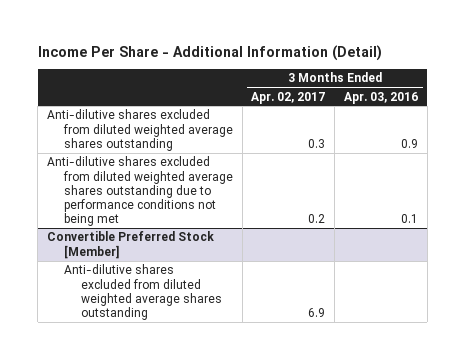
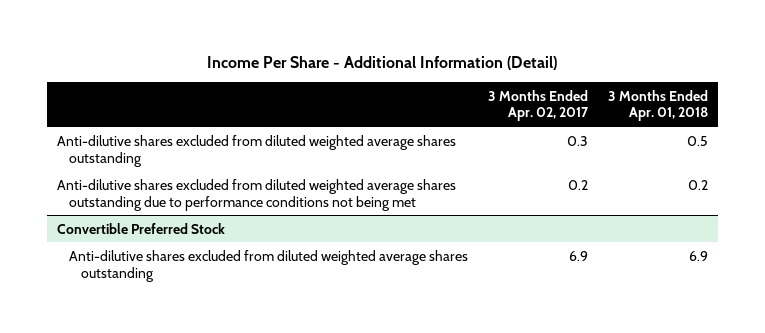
- | 3 Months Ended Apr. 02, 2017 | 3 Months Ended Apr. 03, 2016
+ | 3 Months Ended Apr. 02, 2017 | 3 Months Ended Apr. 01, 2018
- Convertible Preferred Stock [Member]
+ Convertible Preferred Stock

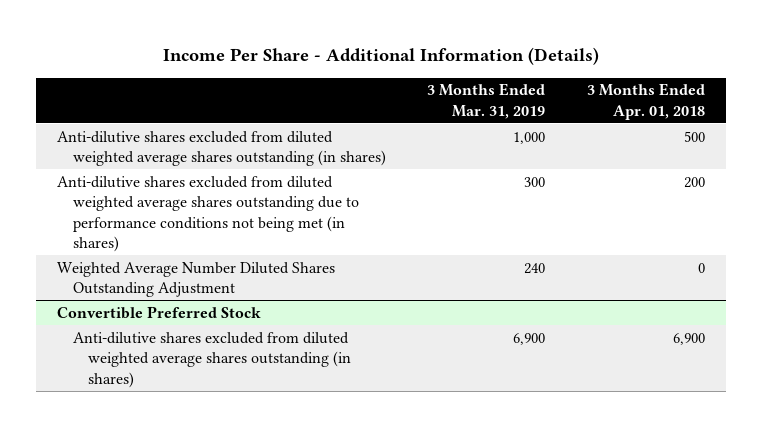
- Income Per Share - Additional Information (Detail)
+ Income Per Share - Additional Information (Details)
- | 3 Months Ended Apr. 02, 2017 | 3 Months Ended Apr. 01, 2018
+ | 3 Months Ended Mar. 31, 2019 | 3 Months Ended Apr. 01, 2018
- Anti-dilutive shares excluded from diluted weighted average shares outstanding | 0.3 | 0.5
- Anti-dilutive shares excluded from diluted weighted average shares outstanding due to performance conditions not being met | 0.2 | 0.2
+ Anti-dilutive shares excluded from diluted weighted average shares outstanding (in shares) | 1,000 | 500
+ Anti-dilutive shares excluded from diluted weighted average shares outstanding due to performance conditions not being met (in shares) | 300 | 200
+ Weighted Average Number Diluted Shares Outstanding Adjustment | 240 | 0
@ Convertible Preferred Stock
- Anti-dilutive shares excluded from diluted weighted average shares outstanding | 6.9 | 6.9
+ Anti-dilutive shares excluded from diluted weighted average shares outstanding (in shares) | 6,900 | 6,900

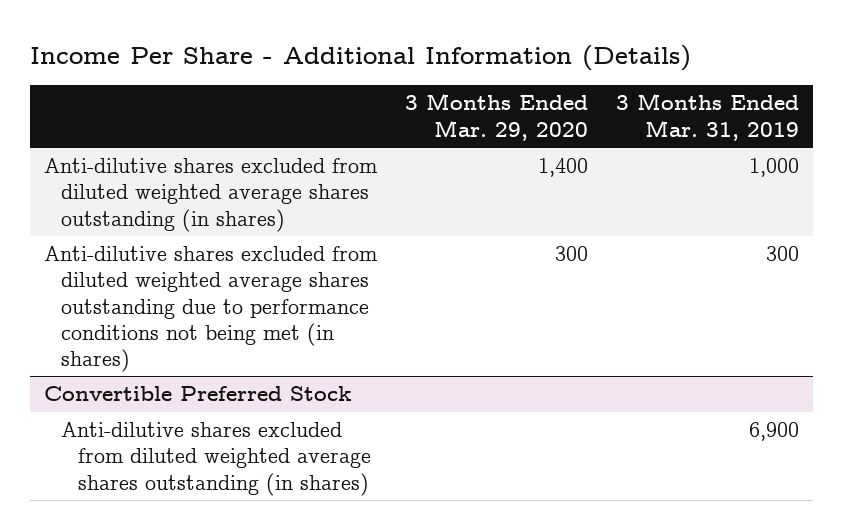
- | 3 Months Ended Mar. 31, 2019 | 3 Months Ended Apr. 01, 2018
+ | 3 Months Ended Mar. 29, 2020 | 3 Months Ended Mar. 31, 2019
- Weighted Average Number Diluted Shares Outstanding Adjustment | 240 | 0

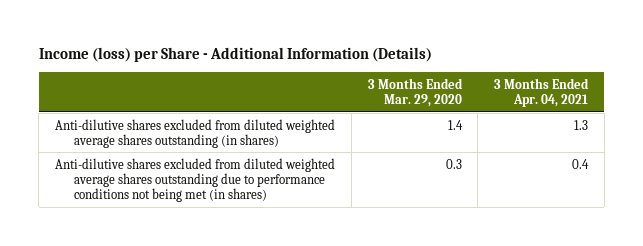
- Income Per Share - Additional Information (Details)
+ Income (loss) per Share - Additional Information (Details)
- | 3 Months Ended Mar. 29, 2020 | 3 Months Ended Mar. 31, 2019
+ | 3 Months Ended Mar. 29, 2020 | 3 Months Ended Apr. 04, 2021
- Anti-dilutive shares excluded from diluted weighted average shares outstanding (in shares) | 1,400 | 1,000
- Anti-dilutive shares excluded from diluted weighted average shares outstanding due to performance conditions not being met (in shares) | 300 | 300
- Convertible Preferred Stock
- Anti-dilutive shares excluded from diluted weighted average shares outstanding (in shares) | | 6,900
+ Anti-dilutive shares excluded from diluted weighted average shares outstanding (in shares) | 1.4 | 1.3
+ Anti-dilutive shares excluded from diluted weighted average shares outstanding due to performance conditions not being met (in shares) | 0.3 | 0.4

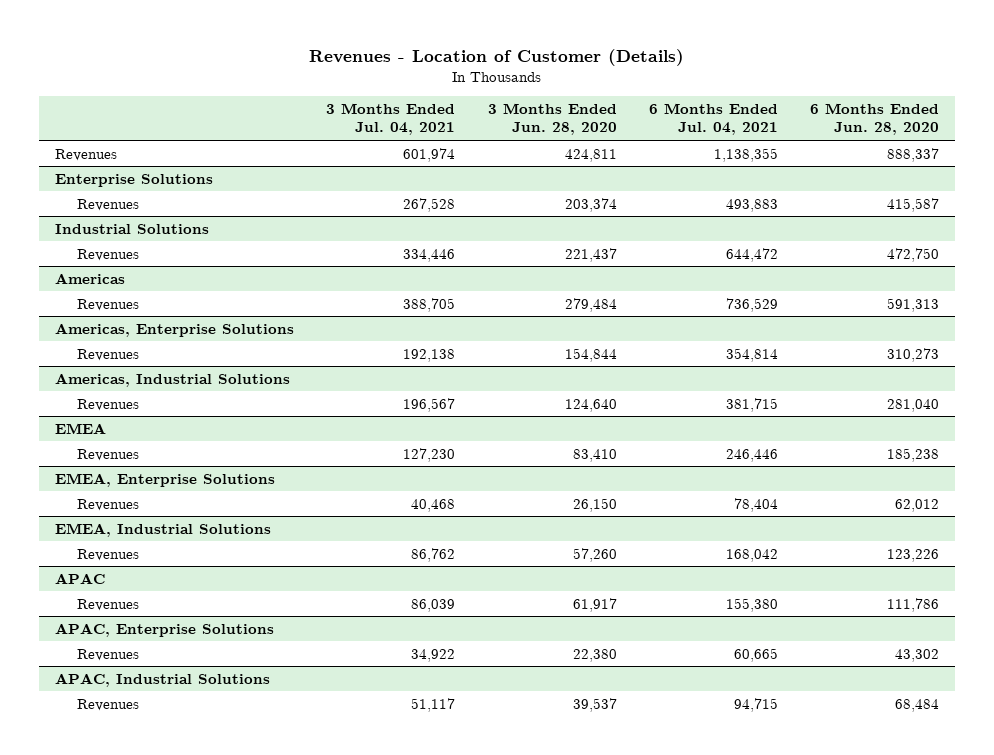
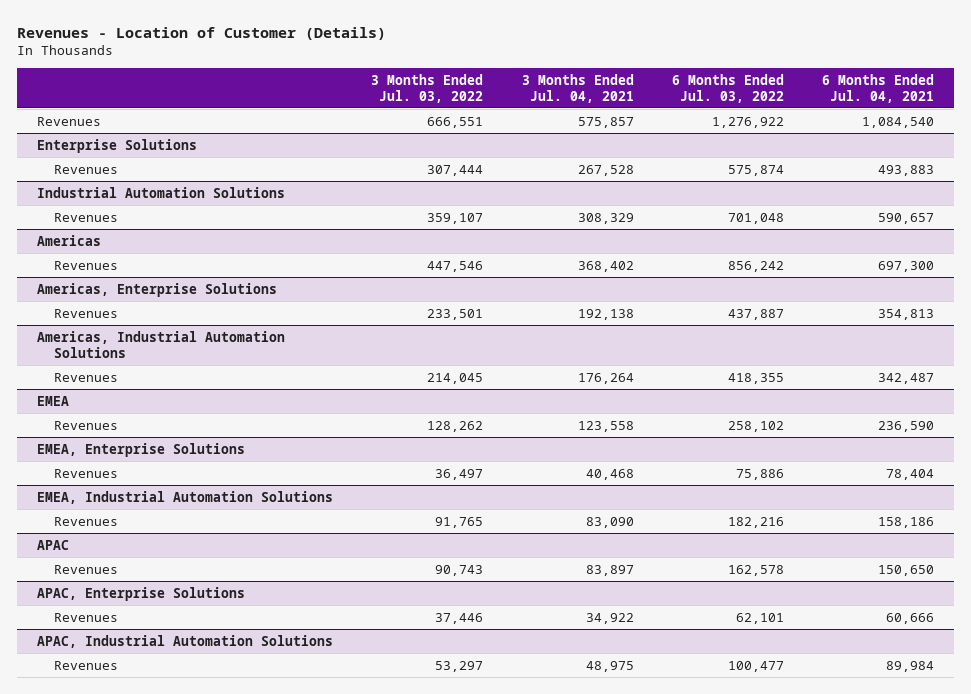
- | 3 Months Ended Jul. 04, 2021 | 3 Months Ended Jun. 28, 2020 | 6 Months Ended Jul. 04, 2021 | 6 Months Ended Jun. 28, 2020
+ | 3 Months Ended Jul. 03, 2022 | 3 Months Ended Jul. 04, 2021 | 6 Months Ended Jul. 03, 2022 | 6 Months Ended Jul. 04, 2021
- Revenues | 601,974 | 424,811 | 1,138,355 | 888,337
+ Revenues | 666,551 | 575,857 | 1,276,922 | 1,084,540
- Industrial Solutions
- Revenues | 334,446 | 221,437 | 644,472 | 472,750
+ Industrial Automation Solutions
+ Revenues | 359,107 | 308,329 | 701,048 | 590,657
@ Americas
- Revenues | 388,705 | 279,484 | 736,529 | 591,313
+ Revenues | 447,546 | 368,402 | 856,242 | 697,300
@ Americas, Enterprise Solutions
- Revenues | 192,138 | 154,844 | 354,814 | 310,273
- Americas, Industrial Solutions
- Revenues | 196,567 | 124,640 | 381,715 | 281,040
@ Americas, Enterprise Solutions
+ Revenues | 233,501 | 192,138 | 437,887 | 354,813
+ Americas, Industrial Automation Solutions
+ Revenues | 214,045 | 176,264 | 418,355 | 342,487
@ EMEA
- Revenues | 127,230 | 83,410 | 246,446 | 185,238
+ Revenues | 128,262 | 123,558 | 258,102 | 236,590
- EMEA, Industrial Solutions
- Revenues | 86,762 | 57,260 | 168,042 | 123,226
+ EMEA, Industrial Automation Solutions
+ Revenues | 91,765 | 83,090 | 182,216 | 158,186
@ APAC
- Revenues | 86,039 | 61,917 | 155,380 | 111,786
+ Revenues | 90,743 | 83,897 | 162,578 | 150,650
@ APAC, Enterprise Solutions
- Revenues | 34,922 | 22,380 | 60,665 | 43,302
- APAC, Industrial Solutions
- Revenues | 51,117 | 39,537 | 94,715 | 68,484
@ APAC, Enterprise Solutions
+ Revenues | 37,446 | 34,922 | 62,101 | 60,666
+ APAC, Industrial Automation Solutions
+ Revenues | 53,297 | 48,975 | 100,477 | 89,984

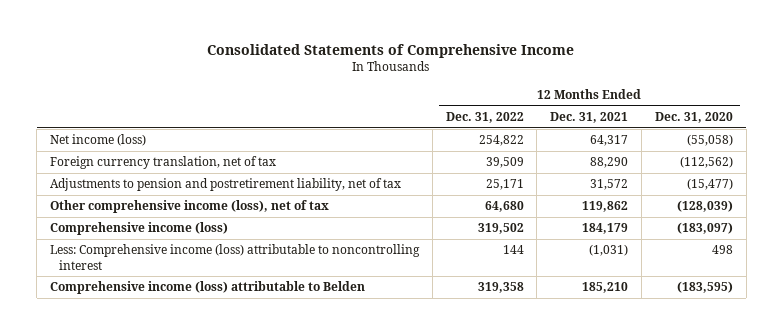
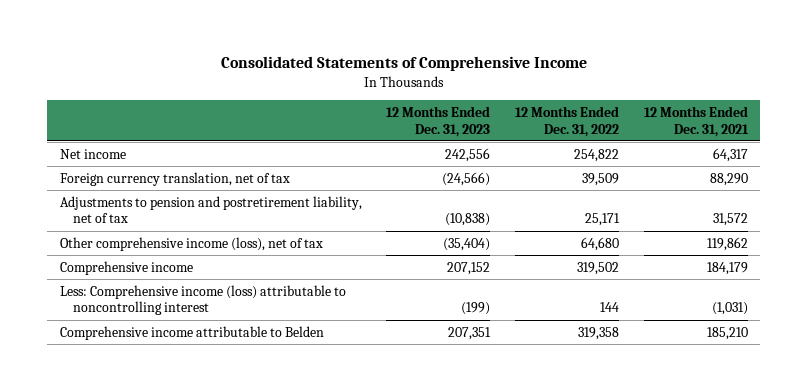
- | 12 Months Ended Dec. 31, 2022 | 12 Months Ended Dec. 31, 2021 | 12 Months Ended Dec. 31, 2020
+ | 12 Months Ended Dec. 31, 2023 | 12 Months Ended Dec. 31, 2022 | 12 Months Ended Dec. 31, 2021
- Net income (loss) | 254,822 | 64,317 | (55,058)
+ Net income | 242,556 | 254,822 | 64,317
- Comprehensive income (loss) | 319,502 | 184,179 | (183,097)
+ Comprehensive income | 207,152 | 319,502 | 184,179
- Comprehensive income (loss) attributable to Belden | 319,358 | 185,210 | (183,595)
+ Comprehensive income attributable to Belden | 207,351 | 319,358 | 185,210

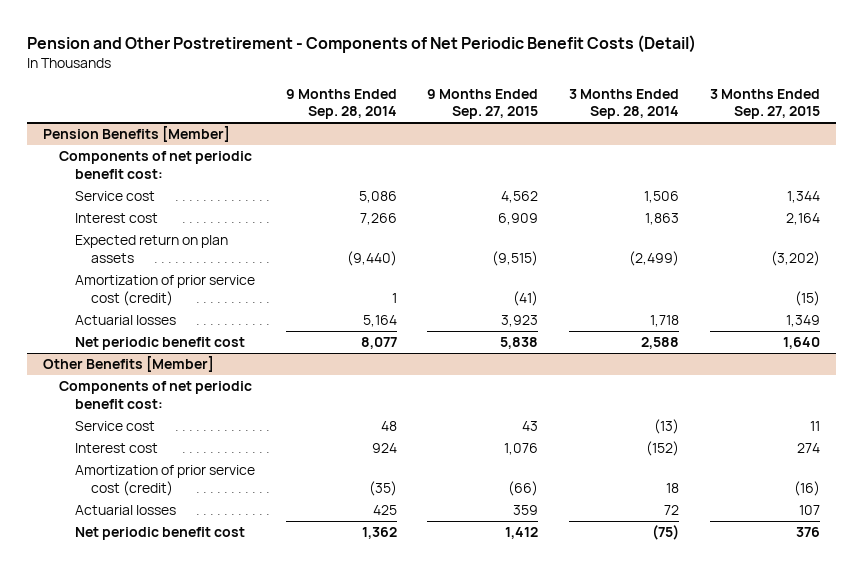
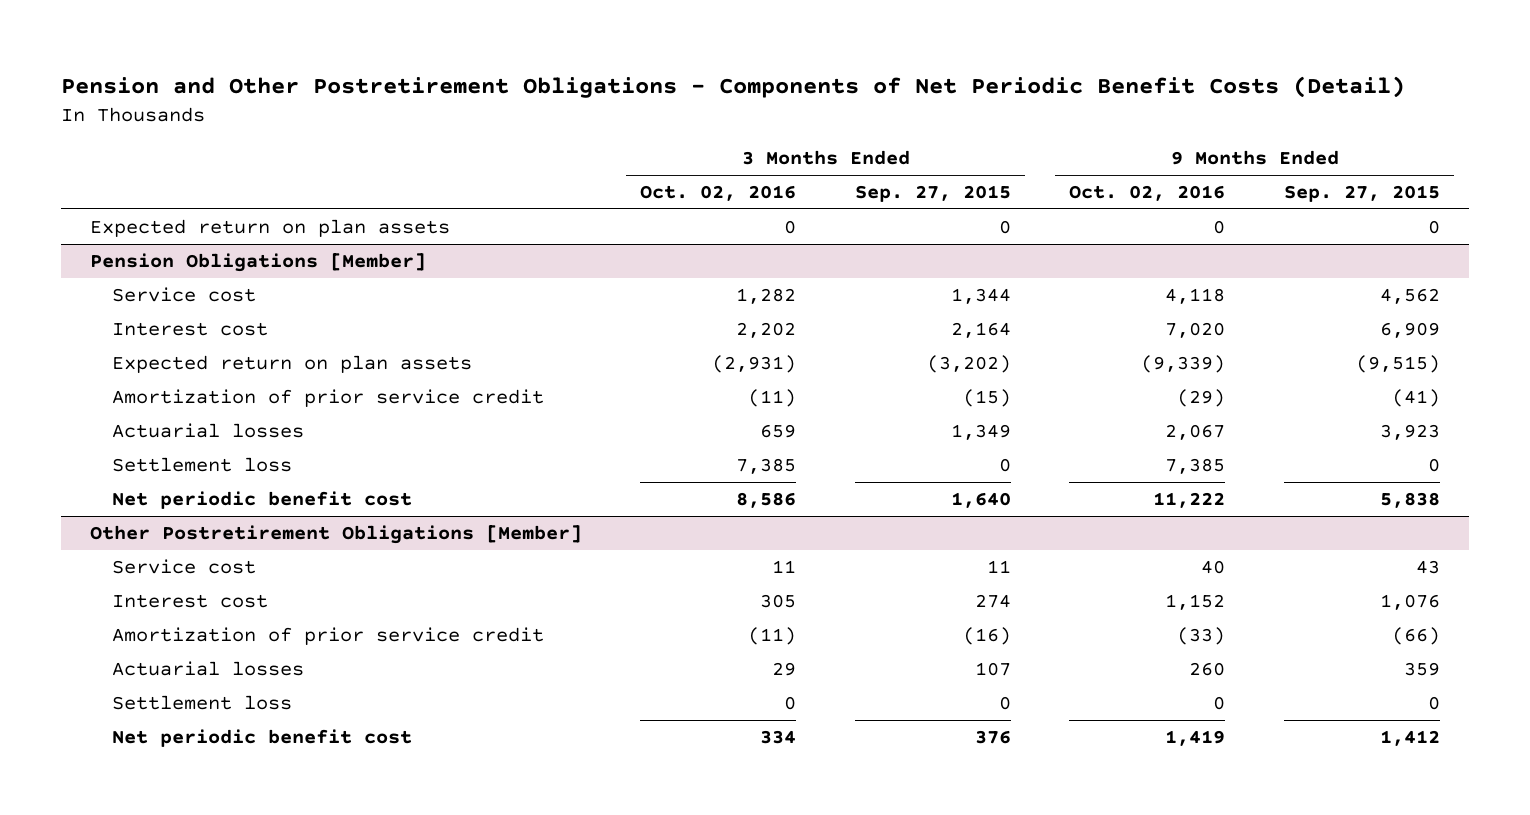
- Pension and Other Postretirement - Components of Net Periodic Benefit Costs (Detail)
+ Pension and Other Postretirement Obligations - Components of Net Periodic Benefit Costs (Detail)
- | 9 Months Ended Sep. 28, 2014 | 9 Months Ended Sep. 27, 2015 | 3 Months Ended Sep. 28, 2014 | 3 Months Ended Sep. 27, 2015
+ | 3 Months Ended Oct. 02, 2016 | 3 Months Ended Sep. 27, 2015 | 9 Months Ended Oct. 02, 2016 | 9 Months Ended Sep. 27, 2015
- Pension Benefits [Member]
- Components of net periodic benefit cost:
+ Expected return on plan assets | 0 | 0 | 0 | 0
+ Pension Obligations [Member]
- Amortization of prior service cost (credit) | 1 | (41) | | (15)
+ Amortization of prior service credit | (11) | (15) | (29) | (41)
+ Settlement loss | 7,385 | 0 | 7,385 | 0
- Other Benefits [Member]
- Components of net periodic benefit cost:
+ Other Postretirement Obligations [Member]
- Amortization of prior service cost (credit) | (35) | (66) | 18 | (16)
+ Amortization of prior service credit | (11) | (16) | (33) | (66)
+ Settlement loss | 0 | 0 | 0 | 0

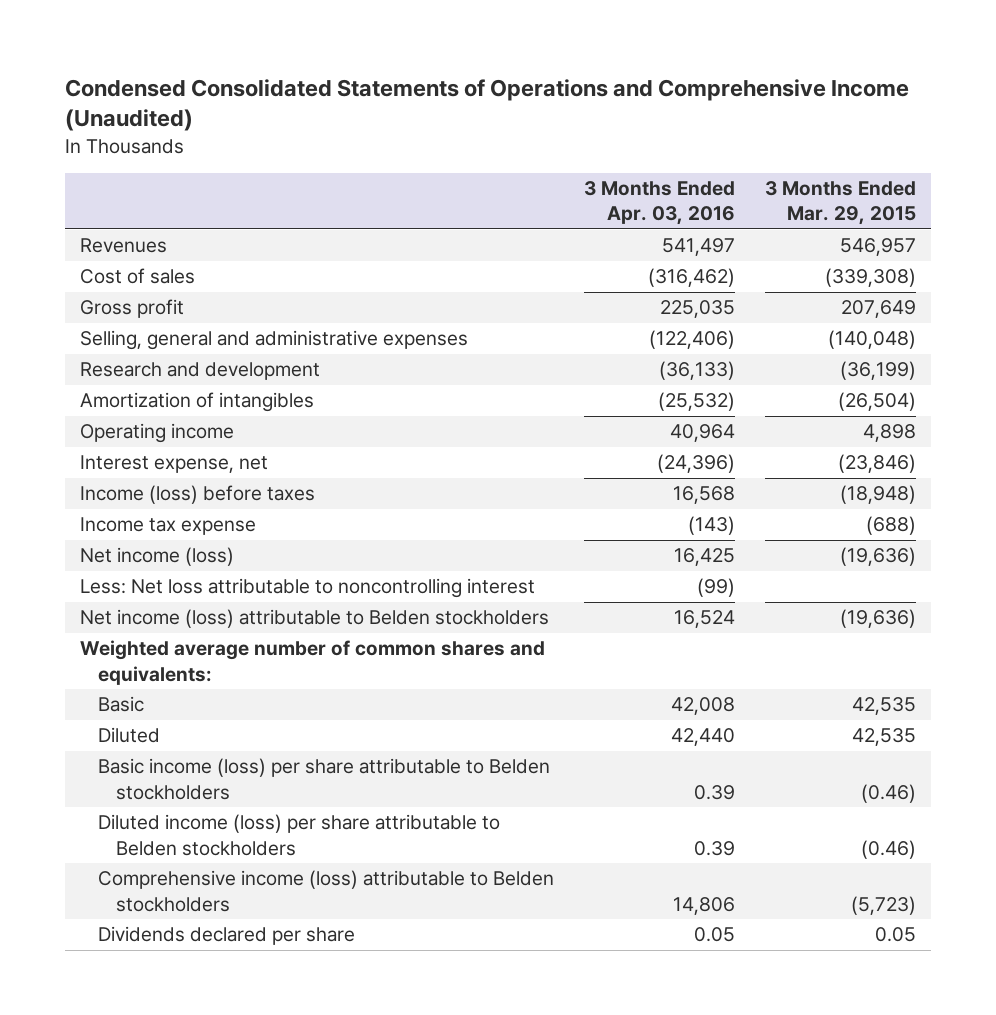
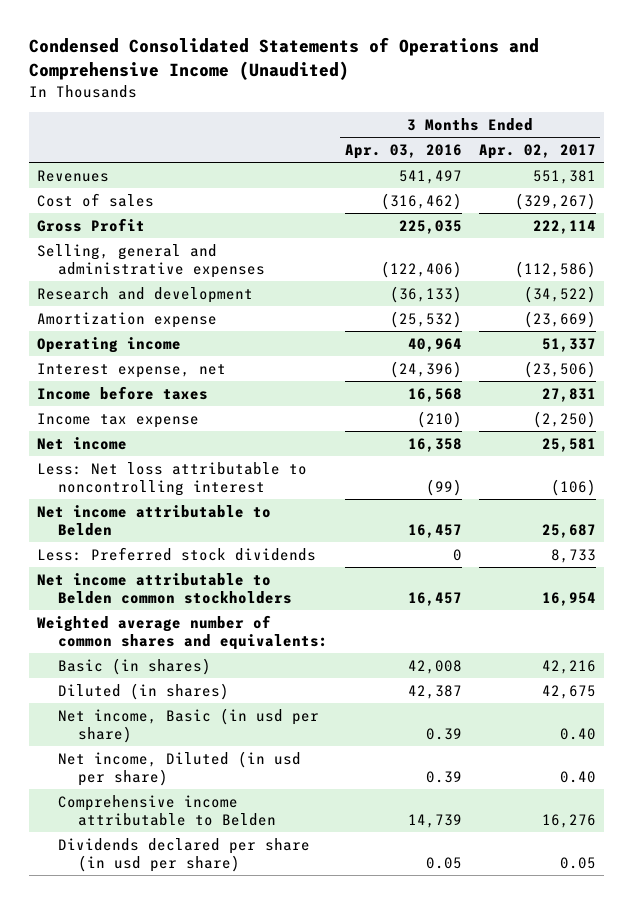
- | 3 Months Ended Apr. 03, 2016 | 3 Months Ended Mar. 29, 2015
+ | 3 Months Ended Apr. 03, 2016 | 3 Months Ended Apr. 02, 2017
- Gross profit | 225,035 | 207,649
+ Gross Profit | 225,035 | 222,114
- Amortization of intangibles | (25,532) | (26,504)
+ Amortization expense | (25,532) | (23,669)
- Income (loss) before taxes | 16,568 | (18,948)
- Income tax expense | (143) | (688)
- Net income (loss) | 16,425 | (19,636)
+ Income before taxes | 16,568 | 27,831
+ Income tax expense | (210) | (2,250)
+ Net income | 16,358 | 25,581
- Net income (loss) attributable to Belden stockholders | 16,524 | (19,636)
+ Net income attributable to Belden | 16,457 | 25,687
+ Less: Preferred stock dividends | 0 | 8,733
+ Net income attributable to Belden common stockholders | 16,457 | 16,954
- Basic | 42,008 | 42,535
- Diluted | 42,440 | 42,535
- Basic income (loss) per share attributable to Belden stockholders | 0.39 | (0.46)
- Diluted income (loss) per share attributable to Belden stockholders | 0.39 | (0.46)
- Comprehensive income (loss) attributable to Belden stockholders | 14,806 | (5,723)
- Dividends declared per share | 0.05 | 0.05
+ Basic (in shares) | 42,008 | 42,216
+ Diluted (in shares) | 42,387 | 42,675
+ Net income, Basic (in usd per share) | 0.39 | 0.40
+ Net income, Diluted (in usd per share) | 0.39 | 0.40
+ Comprehensive income attributable to Belden | 14,739 | 16,276
+ Dividends declared per share (in usd per share) | 0.05 | 0.05

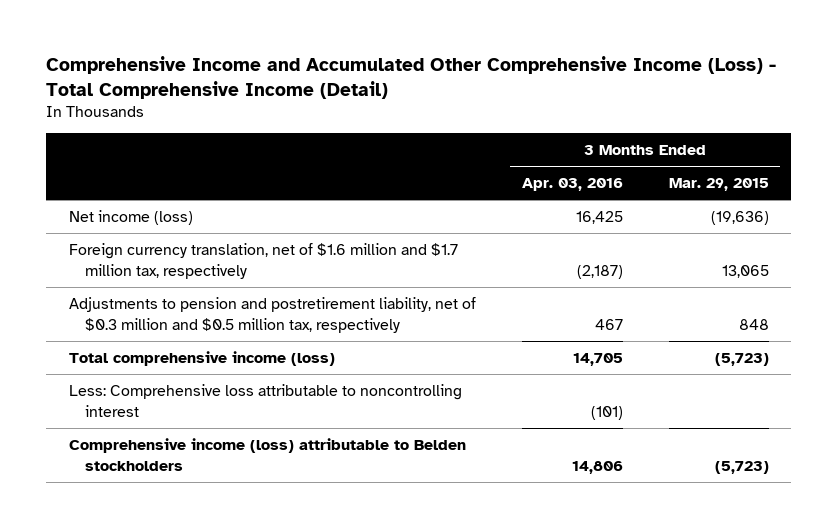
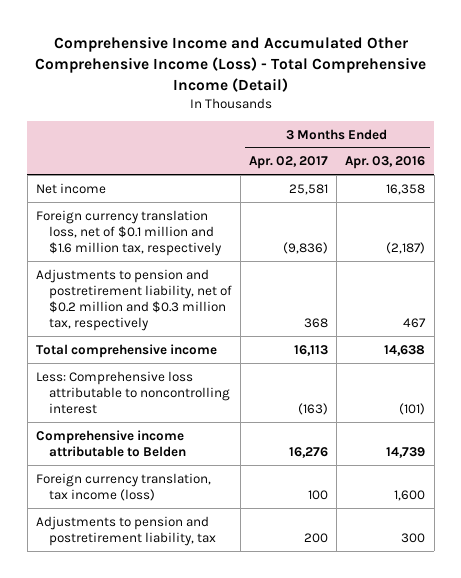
- | 3 Months Ended Apr. 03, 2016 | 3 Months Ended Mar. 29, 2015
+ | 3 Months Ended Apr. 02, 2017 | 3 Months Ended Apr. 03, 2016
- Net income (loss) | 16,425 | (19,636)
- Foreign currency translation, net of $1.6 million and $1.7 million tax, respectively | (2,187) | 13,065
- Adjustments to pension and postretirement liability, net of $0.3 million and $0.5 million tax, respectively | 467 | 848
- Total comprehensive income (loss) | 14,705 | (5,723)
+ Net income | 25,581 | 16,358
+ Foreign currency translation loss, net of $0.1 million and $1.6 million tax, respectively | (9,836) | (2,187)
+ Adjustments to pension and postretirement liability, net of $0.2 million and $0.3 million tax, respectively | 368 | 467
+ Total comprehensive income | 16,113 | 14,638
- Comprehensive income (loss) attributable to Belden stockholders | 14,806 | (5,723)
+ Comprehensive income attributable to Belden | 16,276 | 14,739
+ Foreign currency translation, tax income (loss) | 100 | 1,600
+ Adjustments to pension and postretirement liability, tax | 200 | 300

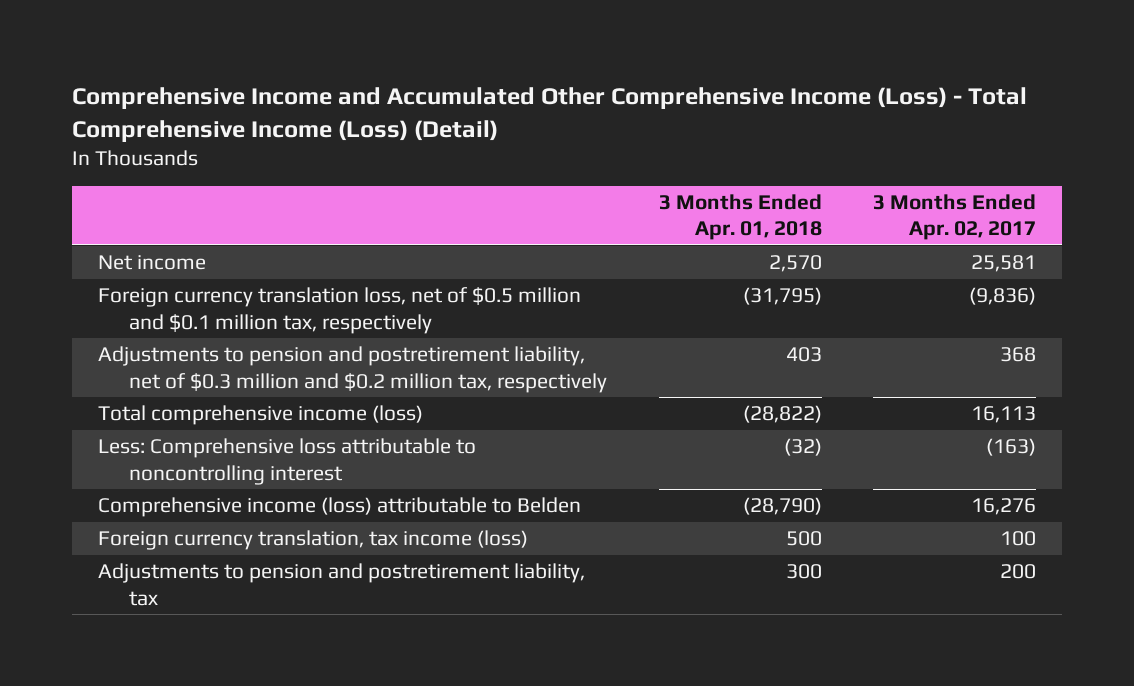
- Comprehensive Income and Accumulated Other Comprehensive Income (Loss) - Total Comprehensive Income (Detail)
+ Comprehensive Income and Accumulated Other Comprehensive Income (Loss) - Total Comprehensive Income (Loss) (Detail)
- | 3 Months Ended Apr. 02, 2017 | 3 Months Ended Apr. 03, 2016
+ | 3 Months Ended Apr. 01, 2018 | 3 Months Ended Apr. 02, 2017
- Foreign currency translation loss, net of $0.1 million and $1.6 million tax, respectively | (9,836) | (2,187)
- Adjustments to pension and postretirement liability, net of $0.2 million and $0.3 million tax, respectively | 368 | 467
- Total comprehensive income | 16,113 | 14,638
+ Foreign currency translation loss, net of $0.5 million and $0.1 million tax, respectively | (31,795) | (9,836)
+ Adjustments to pension and postretirement liability, net of $0.3 million and $0.2 million tax, respectively | 403 | 368
+ Total comprehensive income (loss) | (28,822) | 16,113
- Comprehensive income attributable to Belden | 16,276 | 14,739
+ Comprehensive income (loss) attributable to Belden | (28,790) | 16,276

